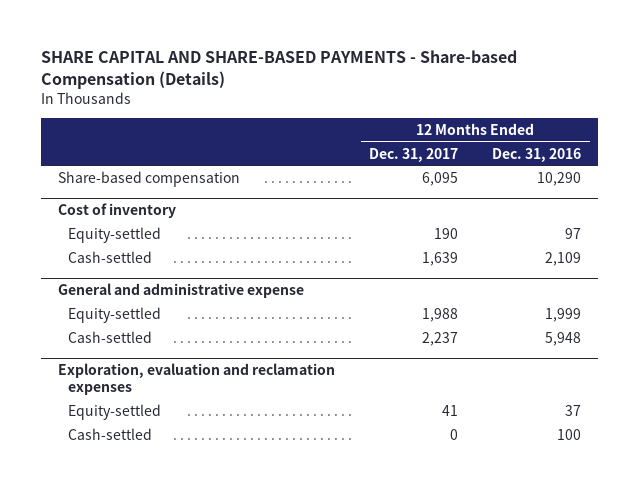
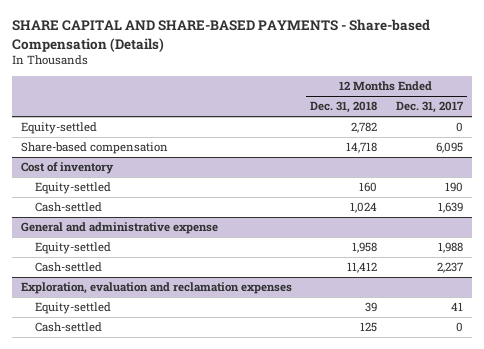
- | 12 Months Ended Dec. 31, 2017 | 12 Months Ended Dec. 31, 2016
+ | 12 Months Ended Dec. 31, 2018 | 12 Months Ended Dec. 31, 2017
+ Equity-settled | 2,782 | 0

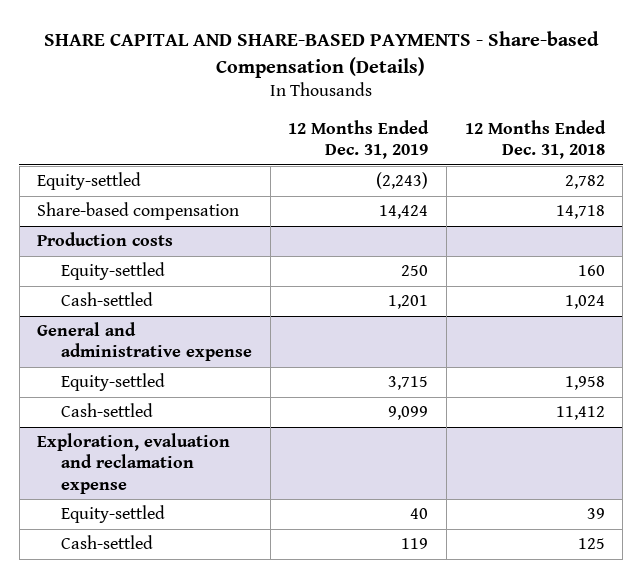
- | 12 Months Ended Dec. 31, 2018 | 12 Months Ended Dec. 31, 2017
+ | 12 Months Ended Dec. 31, 2019 | 12 Months Ended Dec. 31, 2018
- Cost of inventory
+ Production costs
- Exploration, evaluation and reclamation expenses
+ Exploration, evaluation and reclamation expense

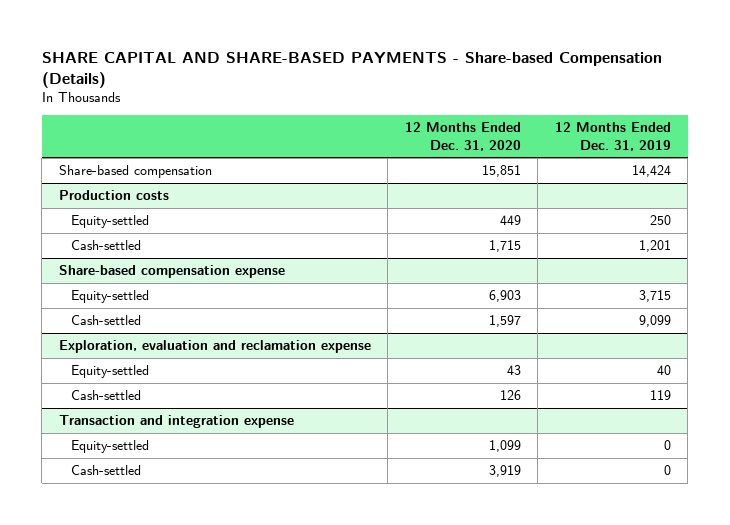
- | 12 Months Ended Dec. 31, 2019 | 12 Months Ended Dec. 31, 2018
+ | 12 Months Ended Dec. 31, 2020 | 12 Months Ended Dec. 31, 2019
- Equity-settled | (2,243) | 2,782
- General and administrative expense
+ Share-based compensation expense
+ Transaction and integration expense
+ Equity-settled | 1,099 | 0
+ Cash-settled | 3,919 | 0

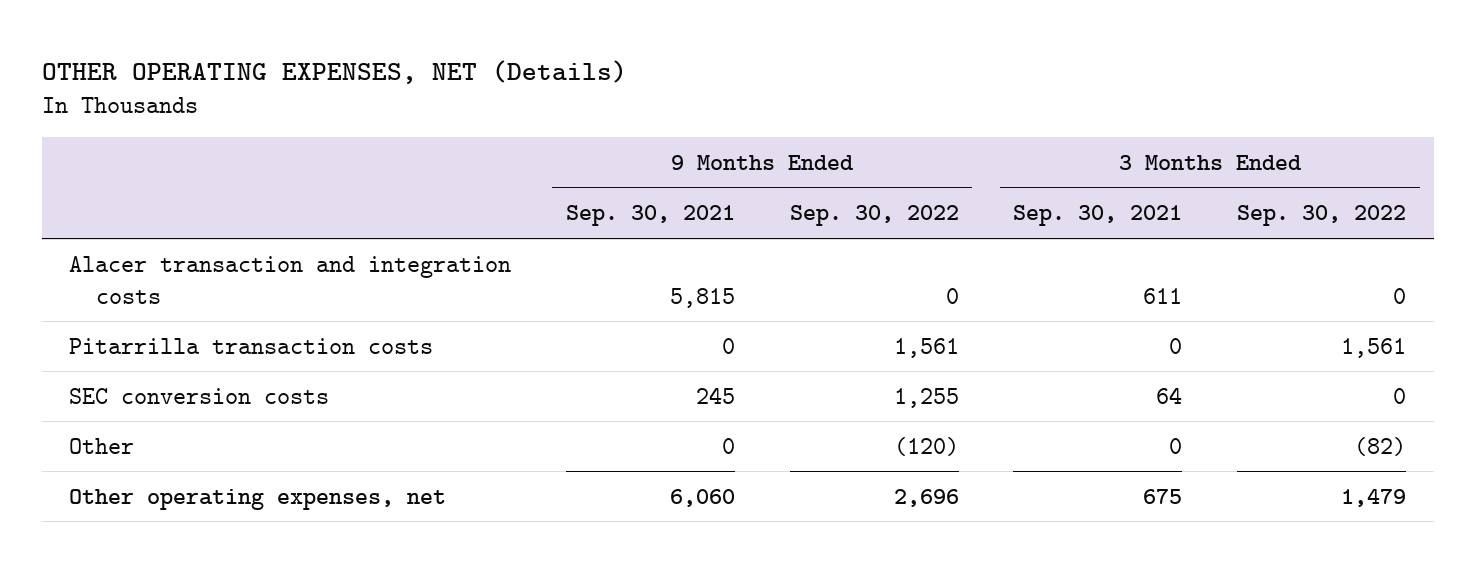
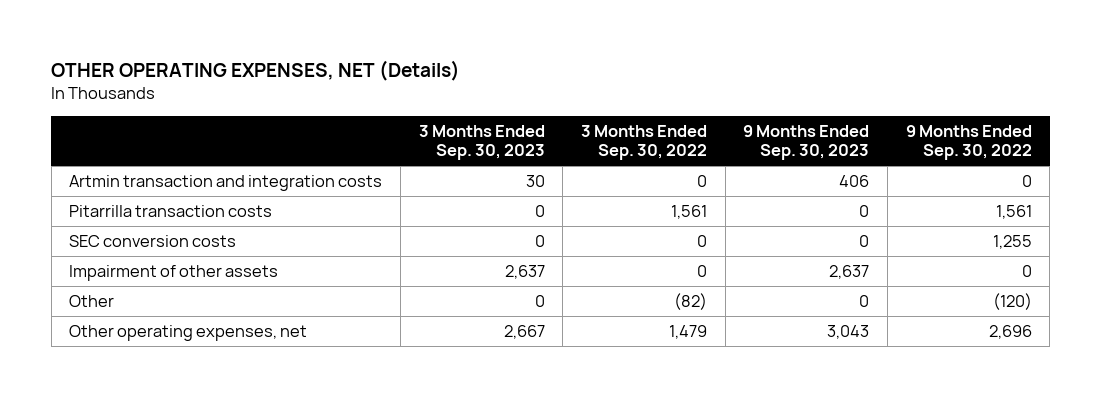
- | 9 Months Ended Sep. 30, 2021 | 9 Months Ended Sep. 30, 2022 | 3 Months Ended Sep. 30, 2021 | 3 Months Ended Sep. 30, 2022
+ | 3 Months Ended Sep. 30, 2023 | 3 Months Ended Sep. 30, 2022 | 9 Months Ended Sep. 30, 2023 | 9 Months Ended Sep. 30, 2022
- Alacer transaction and integration costs | 5,815 | 0 | 611 | 0
+ Artmin transaction and integration costs | 30 | 0 | 406 | 0
+ Impairment of other assets | 2,637 | 0 | 2,637 | 0

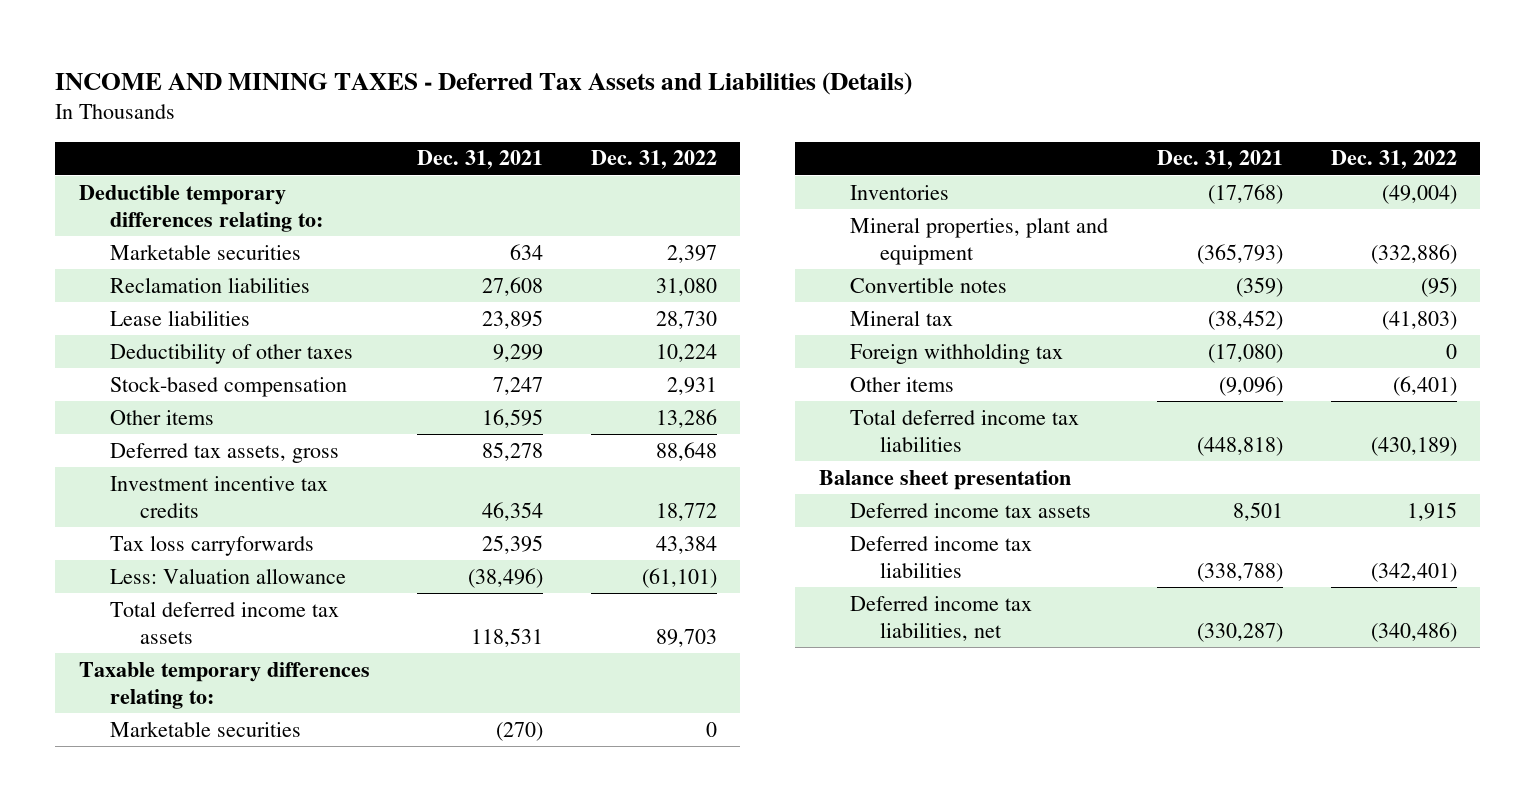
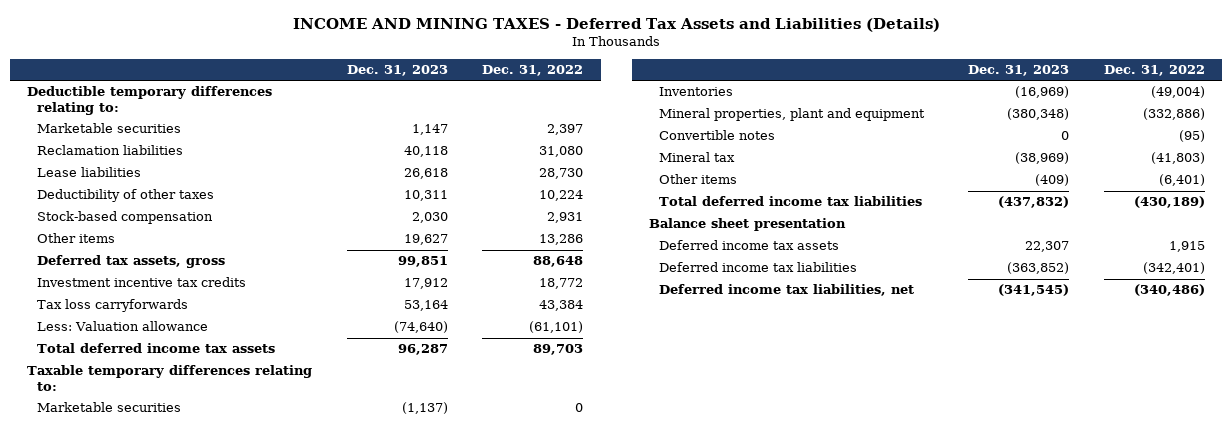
- | Dec. 31, 2021 | Dec. 31, 2022
+ | Dec. 31, 2023 | Dec. 31, 2022
- Foreign withholding tax | (17,080) | 0

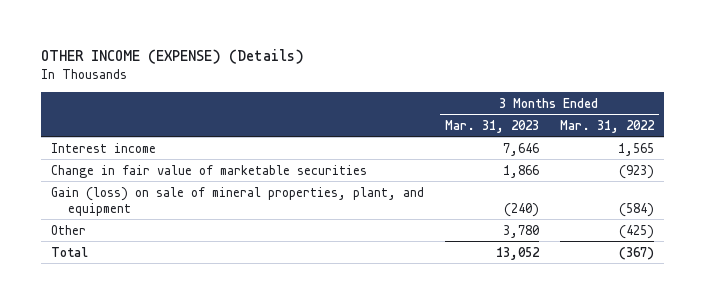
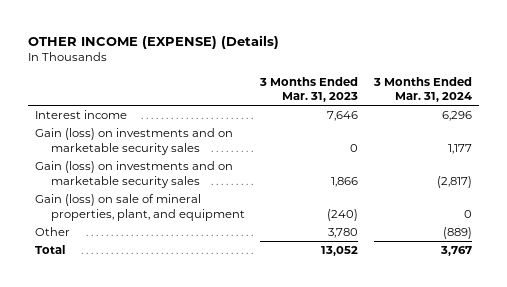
- | 3 Months Ended Mar. 31, 2023 | 3 Months Ended Mar. 31, 2022
+ | 3 Months Ended Mar. 31, 2023 | 3 Months Ended Mar. 31, 2024
- Change in fair value of marketable securities | 1,866 | (923)
+ Gain (loss) on investments and on marketable security sales | 0 | 1,177
+ Gain (loss) on investments and on marketable security sales | 1,866 | (2,817)

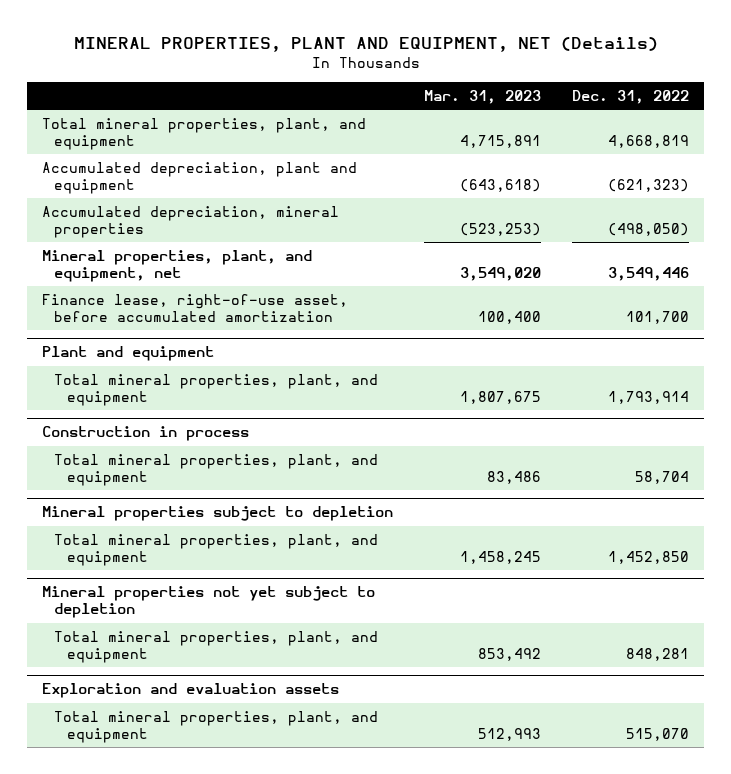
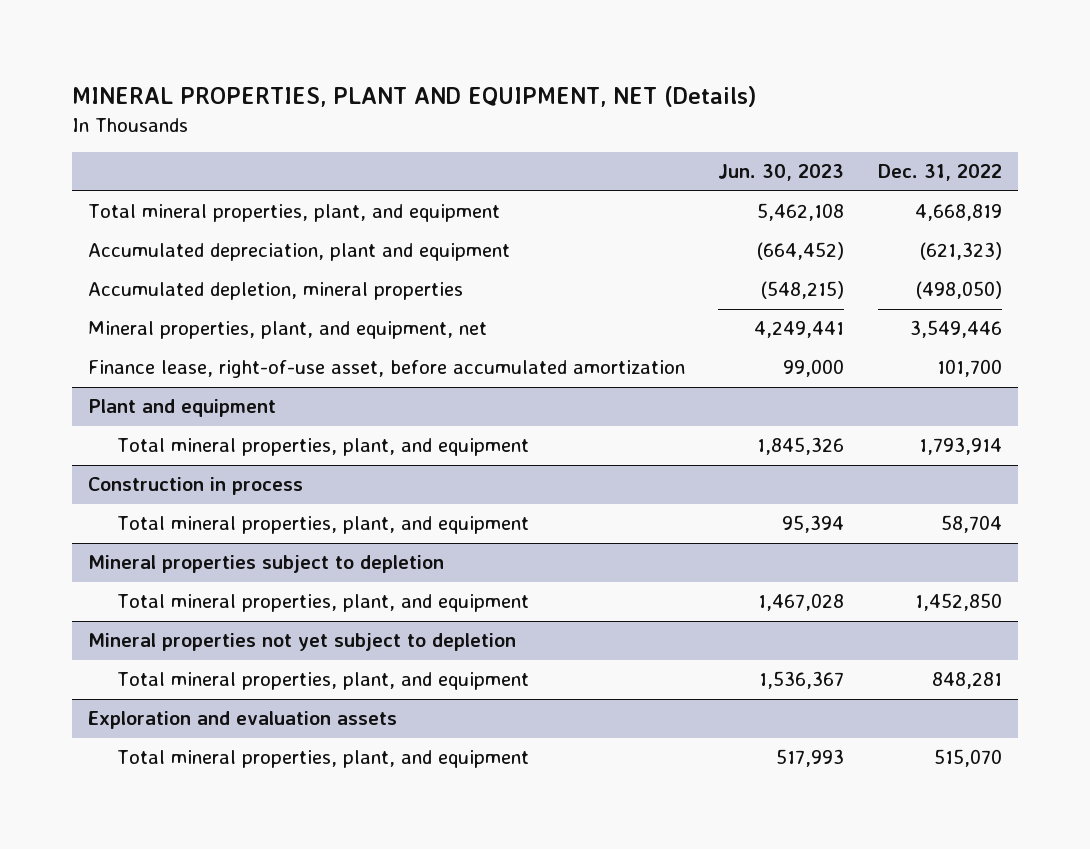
- | Mar. 31, 2023 | Dec. 31, 2022
+ | Jun. 30, 2023 | Dec. 31, 2022
- Accumulated depreciation, mineral properties | (523,253) | (498,050)
+ Accumulated depletion, mineral properties | (548,215) | (498,050)

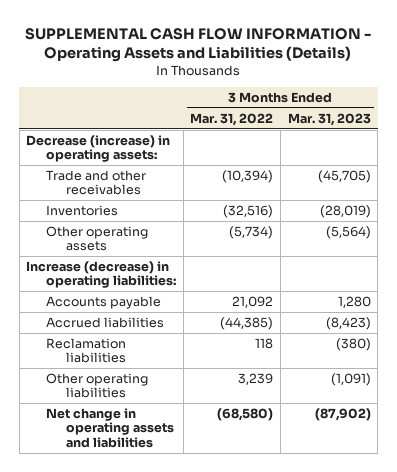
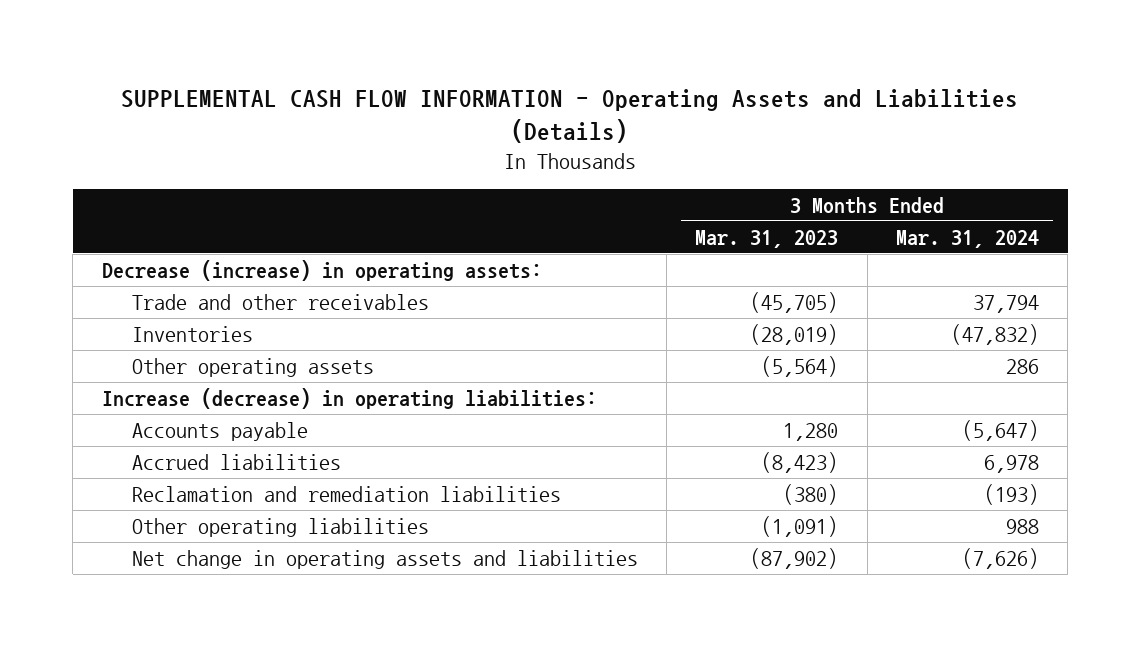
- | 3 Months Ended Mar. 31, 2022 | 3 Months Ended Mar. 31, 2023
+ | 3 Months Ended Mar. 31, 2023 | 3 Months Ended Mar. 31, 2024
- Reclamation liabilities | 118 | (380)
+ Reclamation and remediation liabilities | (380) | (193)

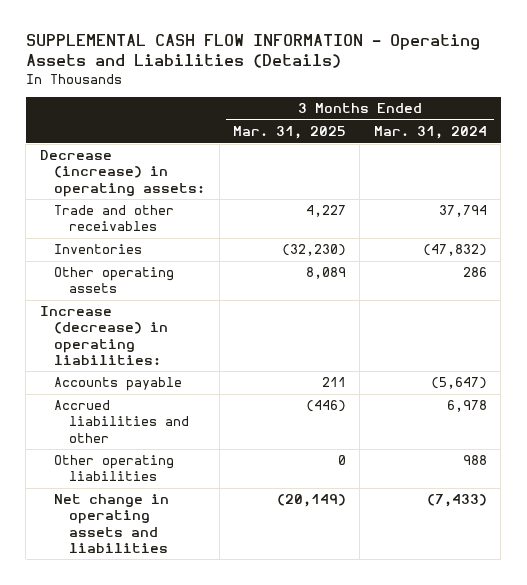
- | 3 Months Ended Mar. 31, 2023 | 3 Months Ended Mar. 31, 2024
+ | 3 Months Ended Mar. 31, 2025 | 3 Months Ended Mar. 31, 2024
- Accrued liabilities | (8,423) | 6,978
- Reclamation and remediation liabilities | (380) | (193)
+ Accrued liabilities and other | (446) | 6,978
- Net change in operating assets and liabilities | (87,902) | (7,626)
+ Net change in operating assets and liabilities | (20,149) | (7,433)

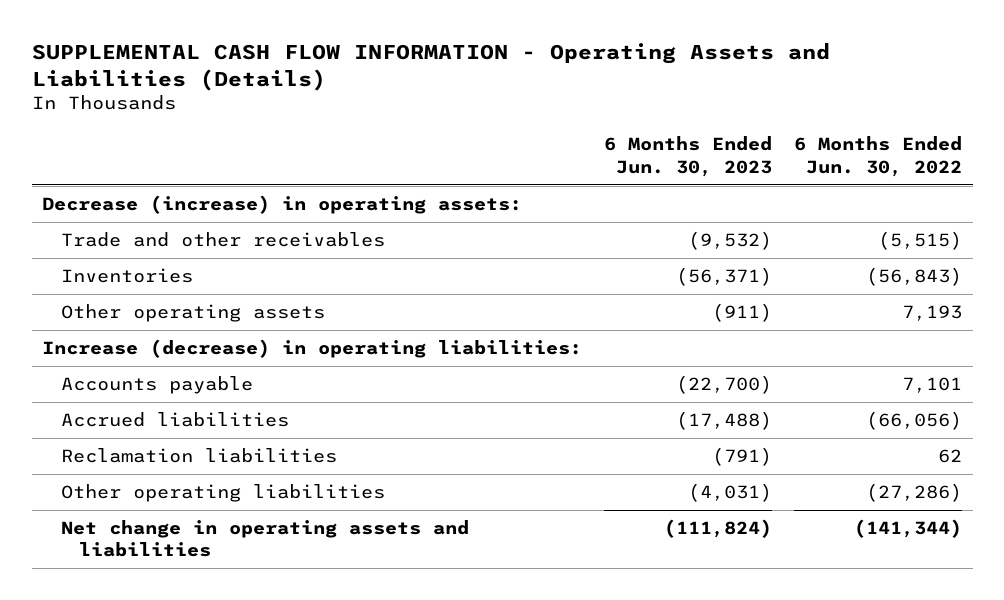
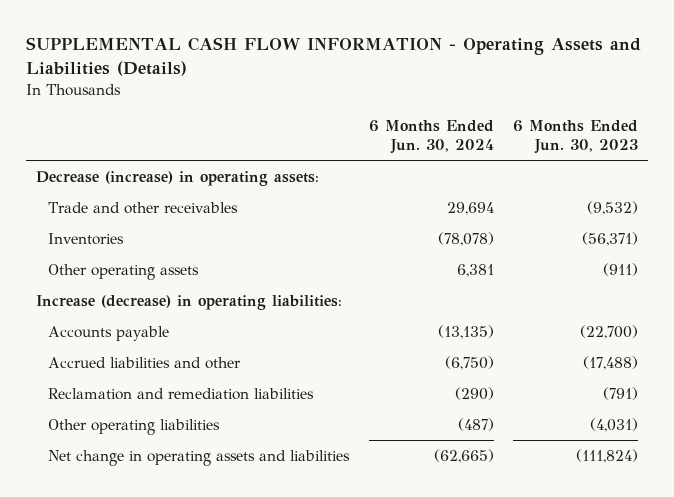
- | 6 Months Ended Jun. 30, 2023 | 6 Months Ended Jun. 30, 2022
+ | 6 Months Ended Jun. 30, 2024 | 6 Months Ended Jun. 30, 2023
- Accrued liabilities | (17,488) | (66,056)
- Reclamation liabilities | (791) | 62
+ Accrued liabilities and other | (6,750) | (17,488)
+ Reclamation and remediation liabilities | (290) | (791)

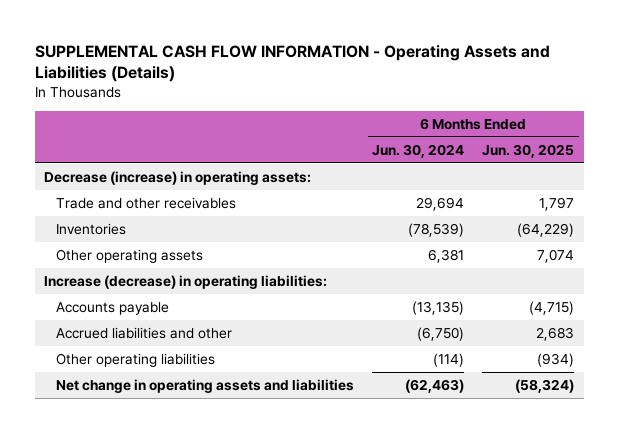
- | 6 Months Ended Jun. 30, 2024 | 6 Months Ended Jun. 30, 2023
+ | 6 Months Ended Jun. 30, 2024 | 6 Months Ended Jun. 30, 2025
- Inventories | (78,078) | (56,371)
+ Inventories | (78,539) | (64,229)
- Reclamation and remediation liabilities | (290) | (791)
- Other operating liabilities | (487) | (4,031)
- Net change in operating assets and liabilities | (62,665) | (111,824)
+ Other operating liabilities | (114) | (934)
+ Net change in operating assets and liabilities | (62,463) | (58,324)

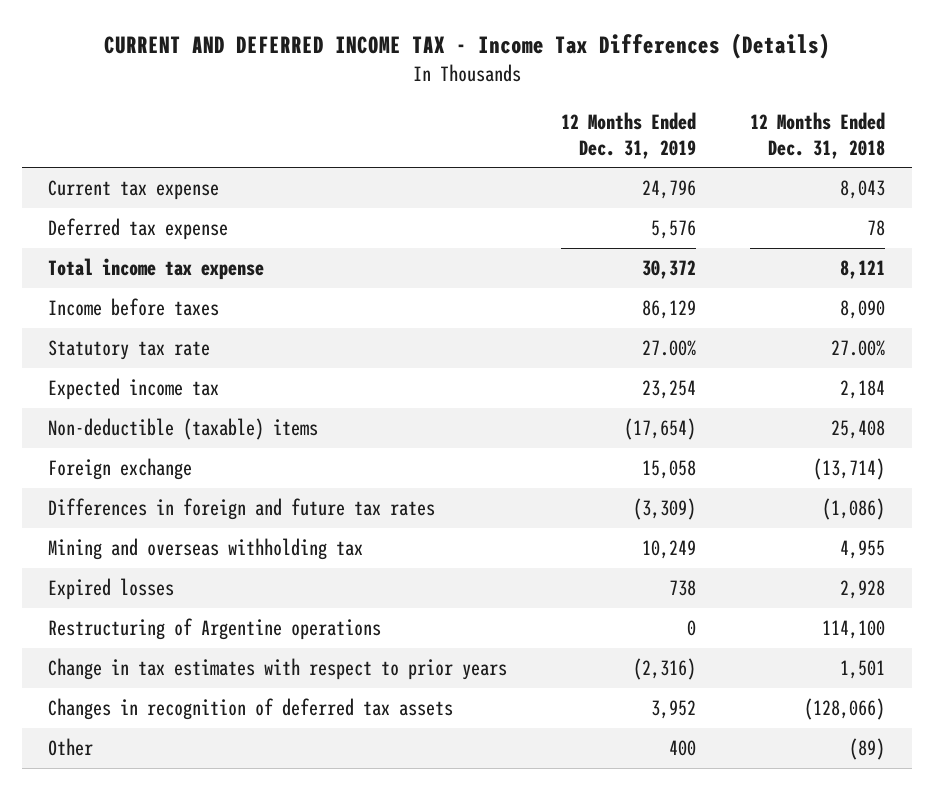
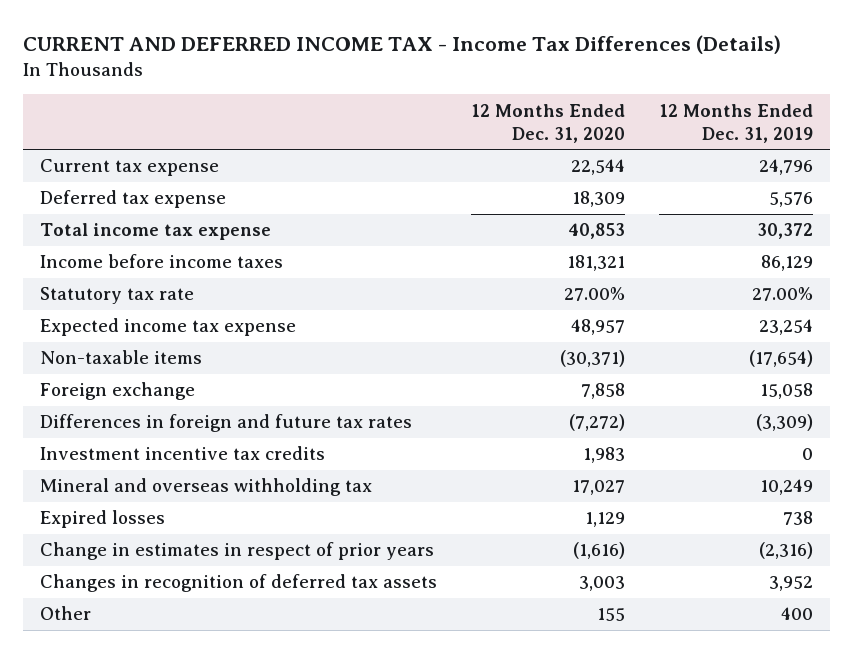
- | 12 Months Ended Dec. 31, 2019 | 12 Months Ended Dec. 31, 2018
+ | 12 Months Ended Dec. 31, 2020 | 12 Months Ended Dec. 31, 2019
- Income before taxes | 86,129 | 8,090
+ Income before income taxes | 181,321 | 86,129
- Expected income tax | 23,254 | 2,184
- Non-deductible (taxable) items | (17,654) | 25,408
+ Expected income tax expense | 48,957 | 23,254
+ Non-taxable items | (30,371) | (17,654)
- Mining and overseas withholding tax | 10,249 | 4,955
+ Investment incentive tax credits | 1,983 | 0
+ Mineral and overseas withholding tax | 17,027 | 10,249
- Restructuring of Argentine operations | 0 | 114,100
- Change in tax estimates with respect to prior years | (2,316) | 1,501
+ Change in estimates in respect of prior years | (1,616) | (2,316)

